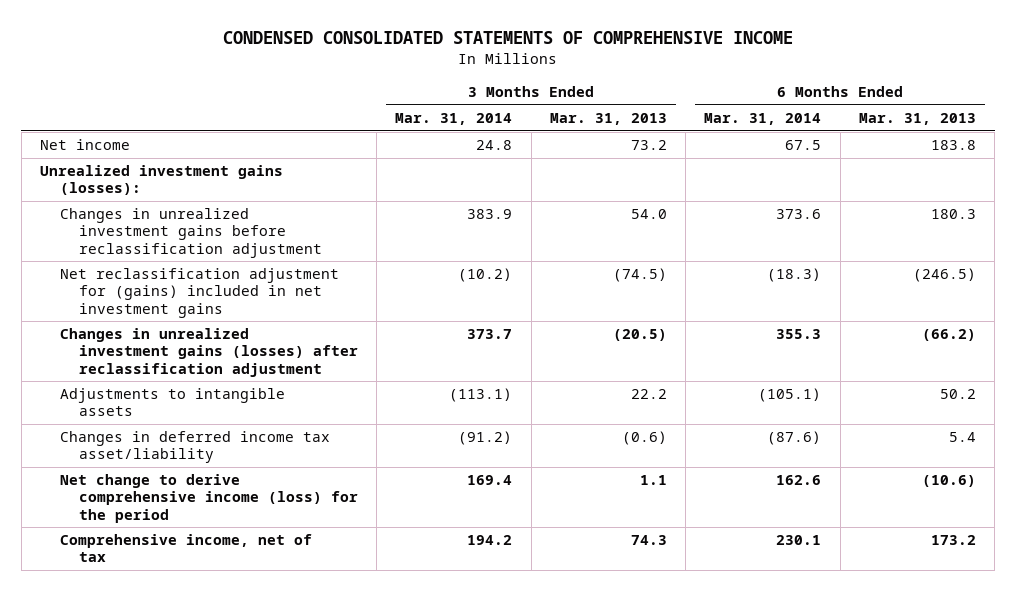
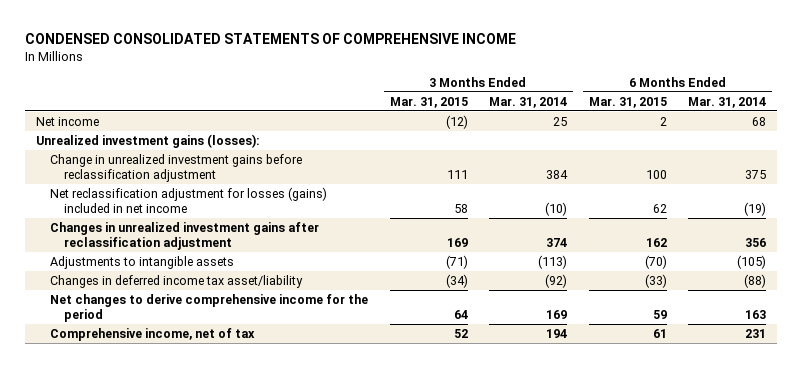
- | 3 Months Ended Mar. 31, 2014 | 3 Months Ended Mar. 31, 2013 | 6 Months Ended Mar. 31, 2014 | 6 Months Ended Mar. 31, 2013
+ | 3 Months Ended Mar. 31, 2015 | 3 Months Ended Mar. 31, 2014 | 6 Months Ended Mar. 31, 2015 | 6 Months Ended Mar. 31, 2014
- Net income | 24.8 | 73.2 | 67.5 | 183.8
+ Net income | (12) | 25 | 2 | 68
- Changes in unrealized investment gains before reclassification adjustment | 383.9 | 54.0 | 373.6 | 180.3
- Net reclassification adjustment for (gains) included in net investment gains | (10.2) | (74.5) | (18.3) | (246.5)
- Changes in unrealized investment gains (losses) after reclassification adjustment | 373.7 | (20.5) | 355.3 | (66.2)
- Adjustments to intangible assets | (113.1) | 22.2 | (105.1) | 50.2
- Changes in deferred income tax asset/liability | (91.2) | (0.6) | (87.6) | 5.4
- Net change to derive comprehensive income (loss) for the period | 169.4 | 1.1 | 162.6 | (10.6)
- Comprehensive income, net of tax | 194.2 | 74.3 | 230.1 | 173.2
+ Change in unrealized investment gains before reclassification adjustment | 111 | 384 | 100 | 375
+ Net reclassification adjustment for losses (gains) included in net income | 58 | (10) | 62 | (19)
+ Changes in unrealized investment gains after reclassification adjustment | 169 | 374 | 162 | 356
+ Adjustments to intangible assets | (71) | (113) | (70) | (105)
+ Changes in deferred income tax asset/liability | (34) | (92) | (33) | (88)
+ Net changes to derive comprehensive income for the period | 64 | 169 | 59 | 163
+ Comprehensive income, net of tax | 52 | 194 | 61 | 231

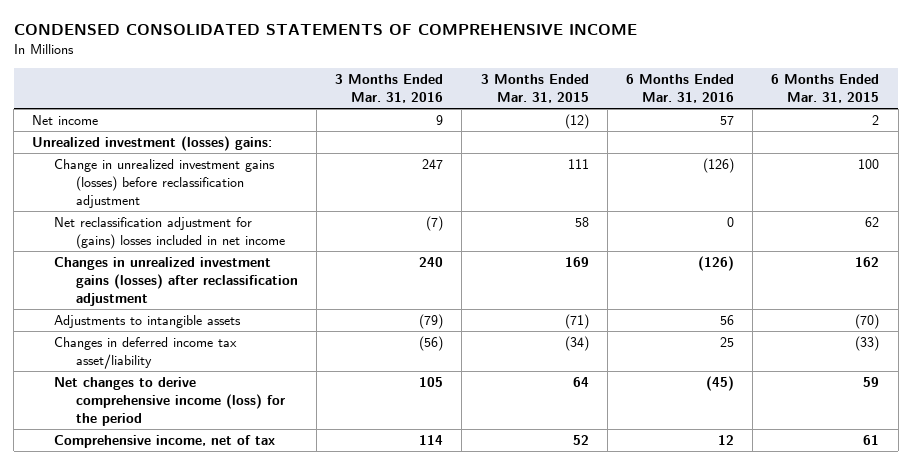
- | 3 Months Ended Mar. 31, 2015 | 3 Months Ended Mar. 31, 2014 | 6 Months Ended Mar. 31, 2015 | 6 Months Ended Mar. 31, 2014
+ | 3 Months Ended Mar. 31, 2016 | 3 Months Ended Mar. 31, 2015 | 6 Months Ended Mar. 31, 2016 | 6 Months Ended Mar. 31, 2015
- Unrealized investment gains (losses):
- Change in unrealized investment gains before reclassification adjustment | 111 | 384 | 100 | 375
- Net reclassification adjustment for losses (gains) included in net income | 58 | (10) | 62 | (19)
- Changes in unrealized investment gains after reclassification adjustment | 169 | 374 | 162 | 356
+ Unrealized investment (losses) gains:
+ Change in unrealized investment gains (losses) before reclassification adjustment | 247 | 111 | (126) | 100
+ Net reclassification adjustment for (gains) losses included in net income | (7) | 58 | 0 | 62
+ Changes in unrealized investment gains (losses) after reclassification adjustment | 240 | 169 | (126) | 162
- Net changes to derive comprehensive income for the period | 64 | 169 | 59 | 163
+ Net changes to derive comprehensive income (loss) for the period | 105 | 64 | (45) | 59

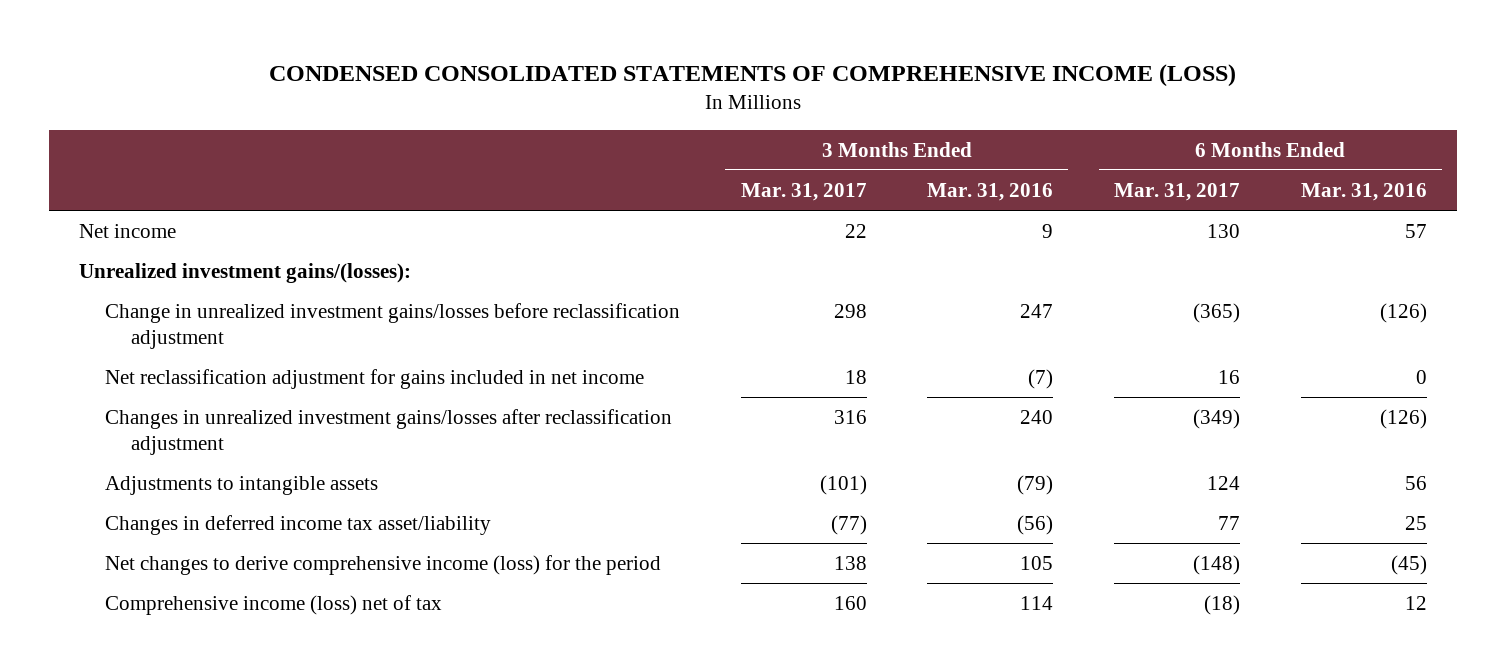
- CONDENSED CONSOLIDATED STATEMENTS OF COMPREHENSIVE INCOME
+ CONDENSED CONSOLIDATED STATEMENTS OF COMPREHENSIVE INCOME (LOSS)
- | 3 Months Ended Mar. 31, 2016 | 3 Months Ended Mar. 31, 2015 | 6 Months Ended Mar. 31, 2016 | 6 Months Ended Mar. 31, 2015
+ | 3 Months Ended Mar. 31, 2017 | 3 Months Ended Mar. 31, 2016 | 6 Months Ended Mar. 31, 2017 | 6 Months Ended Mar. 31, 2016
- Unrealized investment (losses) gains:
- Change in unrealized investment gains (losses) before reclassification adjustment | 247 | 111 | (126) | 100
- Net reclassification adjustment for (gains) losses included in net income | (7) | 58 | 0 | 62
- Changes in unrealized investment gains (losses) after reclassification adjustment | 240 | 169 | (126) | 162
+ Unrealized investment gains/(losses):
+ Change in unrealized investment gains/losses before reclassification adjustment | 298 | 247 | (365) | (126)
+ Net reclassification adjustment for gains included in net income | 18 | (7) | 16 | 0
+ Changes in unrealized investment gains/losses after reclassification adjustment | 316 | 240 | (349) | (126)
- Comprehensive income, net of tax | 114 | 52 | 12 | 61
+ Comprehensive income (loss) net of tax | 160 | 114 | (18) | 12

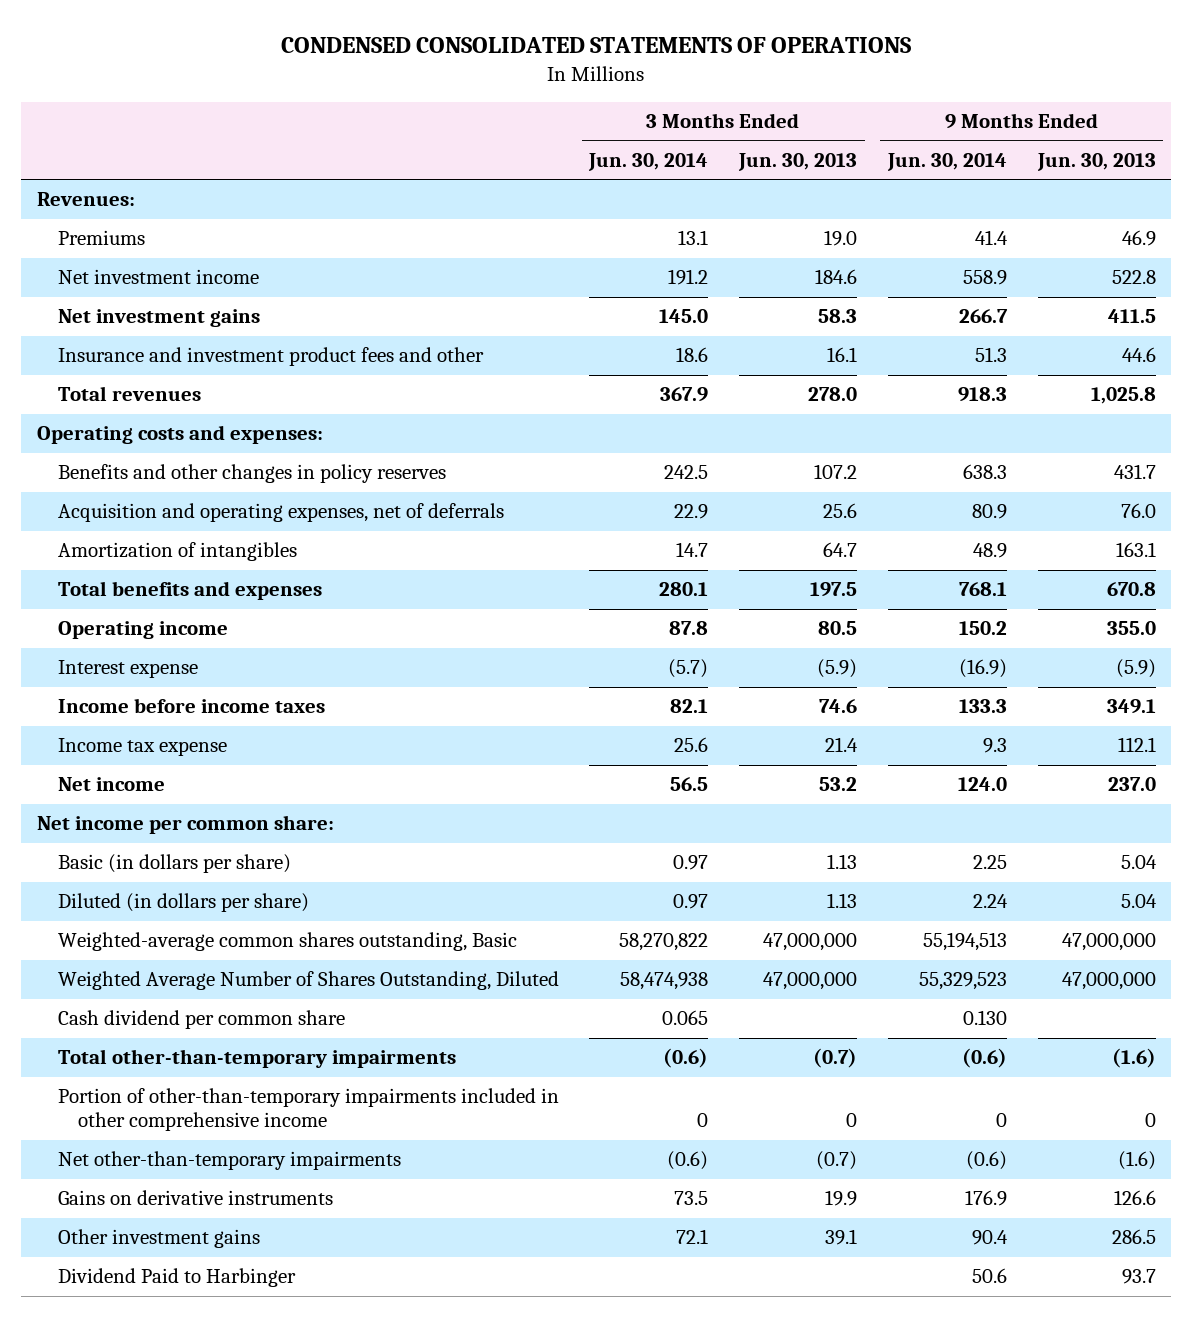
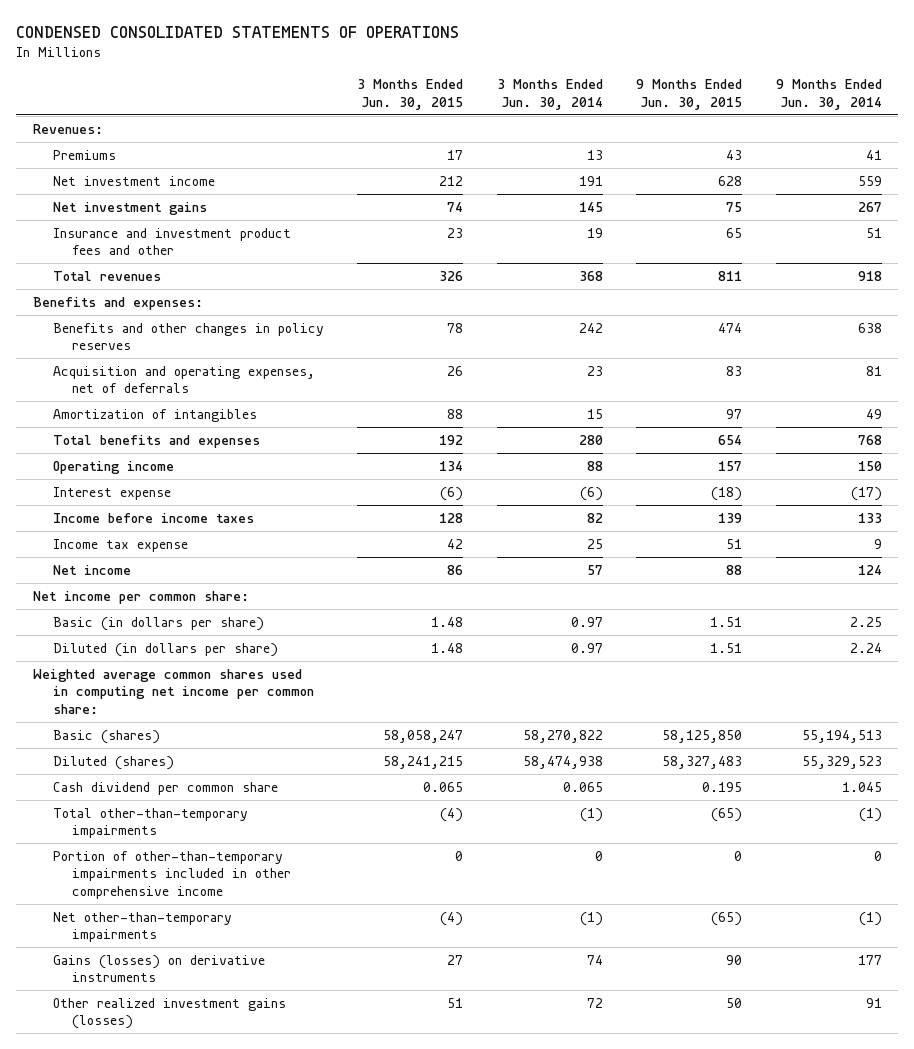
- | 3 Months Ended Jun. 30, 2014 | 3 Months Ended Jun. 30, 2013 | 9 Months Ended Jun. 30, 2014 | 9 Months Ended Jun. 30, 2013
+ | 3 Months Ended Jun. 30, 2015 | 3 Months Ended Jun. 30, 2014 | 9 Months Ended Jun. 30, 2015 | 9 Months Ended Jun. 30, 2014
- Premiums | 13.1 | 19.0 | 41.4 | 46.9
- Net investment income | 191.2 | 184.6 | 558.9 | 522.8
- Net investment gains | 145.0 | 58.3 | 266.7 | 411.5
- Insurance and investment product fees and other | 18.6 | 16.1 | 51.3 | 44.6
- Total revenues | 367.9 | 278.0 | 918.3 | 1,025.8
- Operating costs and expenses:
- Benefits and other changes in policy reserves | 242.5 | 107.2 | 638.3 | 431.7
- Acquisition and operating expenses, net of deferrals | 22.9 | 25.6 | 80.9 | 76.0
- Amortization of intangibles | 14.7 | 64.7 | 48.9 | 163.1
- Total benefits and expenses | 280.1 | 197.5 | 768.1 | 670.8
- Operating income | 87.8 | 80.5 | 150.2 | 355.0
- Interest expense | (5.7) | (5.9) | (16.9) | (5.9)
- Income before income taxes | 82.1 | 74.6 | 133.3 | 349.1
- Income tax expense | 25.6 | 21.4 | 9.3 | 112.1
- Net income | 56.5 | 53.2 | 124.0 | 237.0
+ Premiums | 17 | 13 | 43 | 41
+ Net investment income | 212 | 191 | 628 | 559
+ Net investment gains | 74 | 145 | 75 | 267
+ Insurance and investment product fees and other | 23 | 19 | 65 | 51
+ Total revenues | 326 | 368 | 811 | 918
+ Benefits and expenses:
+ Benefits and other changes in policy reserves | 78 | 242 | 474 | 638
+ Acquisition and operating expenses, net of deferrals | 26 | 23 | 83 | 81
+ Amortization of intangibles | 88 | 15 | 97 | 49
+ Total benefits and expenses | 192 | 280 | 654 | 768
+ Operating income | 134 | 88 | 157 | 150
+ Interest expense | (6) | (6) | (18) | (17)
+ Income before income taxes | 128 | 82 | 139 | 133
+ Income tax expense | 42 | 25 | 51 | 9
+ Net income | 86 | 57 | 88 | 124
- Weighted-average common shares outstanding, Basic | 58,270,822 | 47,000,000 | 55,194,513 | 47,000,000
- Weighted Average Number of Shares Outstanding, Diluted | 58,474,938 | 47,000,000 | 55,329,523 | 47,000,000
- Cash dividend per common share | 0.065 | | 0.130 |
- Total other-than-temporary impairments | (0.6) | (0.7) | (0.6) | (1.6)
+ Weighted average common shares used in computing net income per common share:
+ Basic (shares) | 58,058,247 | 58,270,822 | 58,125,850 | 55,194,513
+ Diluted (shares) | 58,241,215 | 58,474,938 | 58,327,483 | 55,329,523
+ Cash dividend per common share | 0.065 | 0.065 | 0.195 | 1.045
+ Total other-than-temporary impairments | (4) | (1) | (65) | (1)
- Net other-than-temporary impairments | (0.6) | (0.7) | (0.6) | (1.6)
- Gains on derivative instruments | 73.5 | 19.9 | 176.9 | 126.6
- Other investment gains | 72.1 | 39.1 | 90.4 | 286.5
- Dividend Paid to Harbinger | | | 50.6 | 93.7
+ Net other-than-temporary impairments | (4) | (1) | (65) | (1)
+ Gains (losses) on derivative instruments | 27 | 74 | 90 | 177
+ Other realized investment gains (losses) | 51 | 72 | 50 | 91

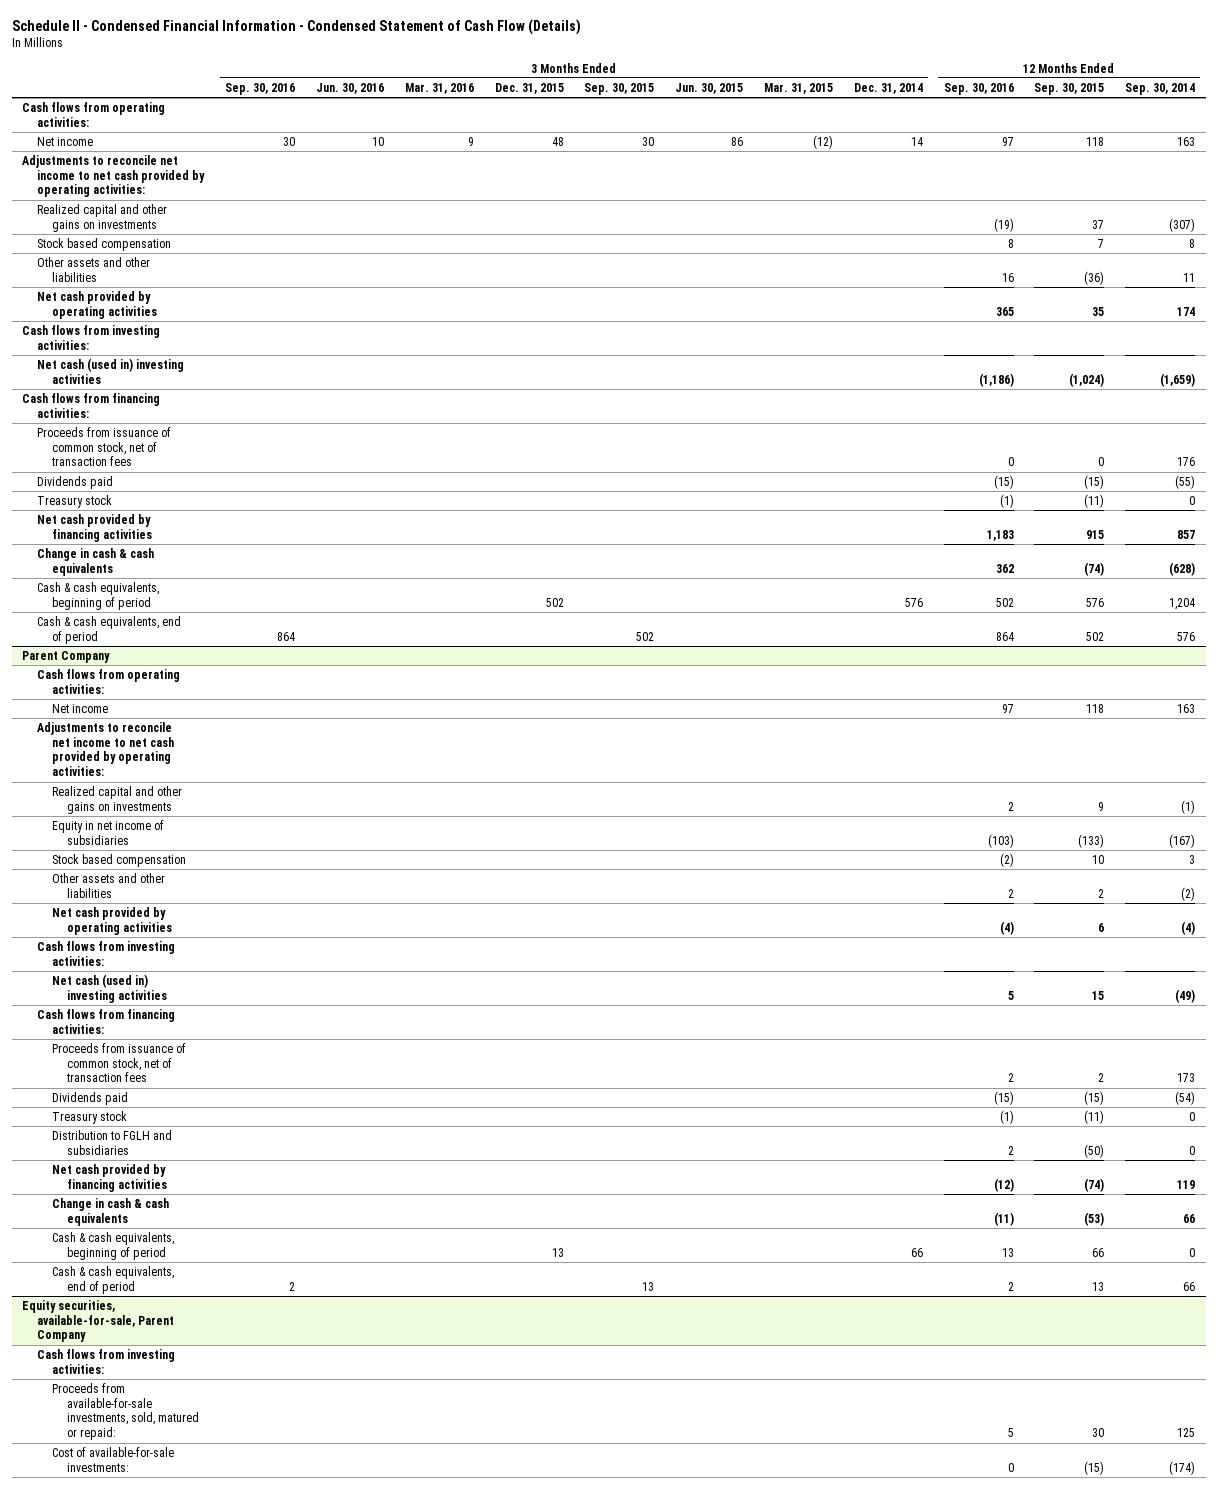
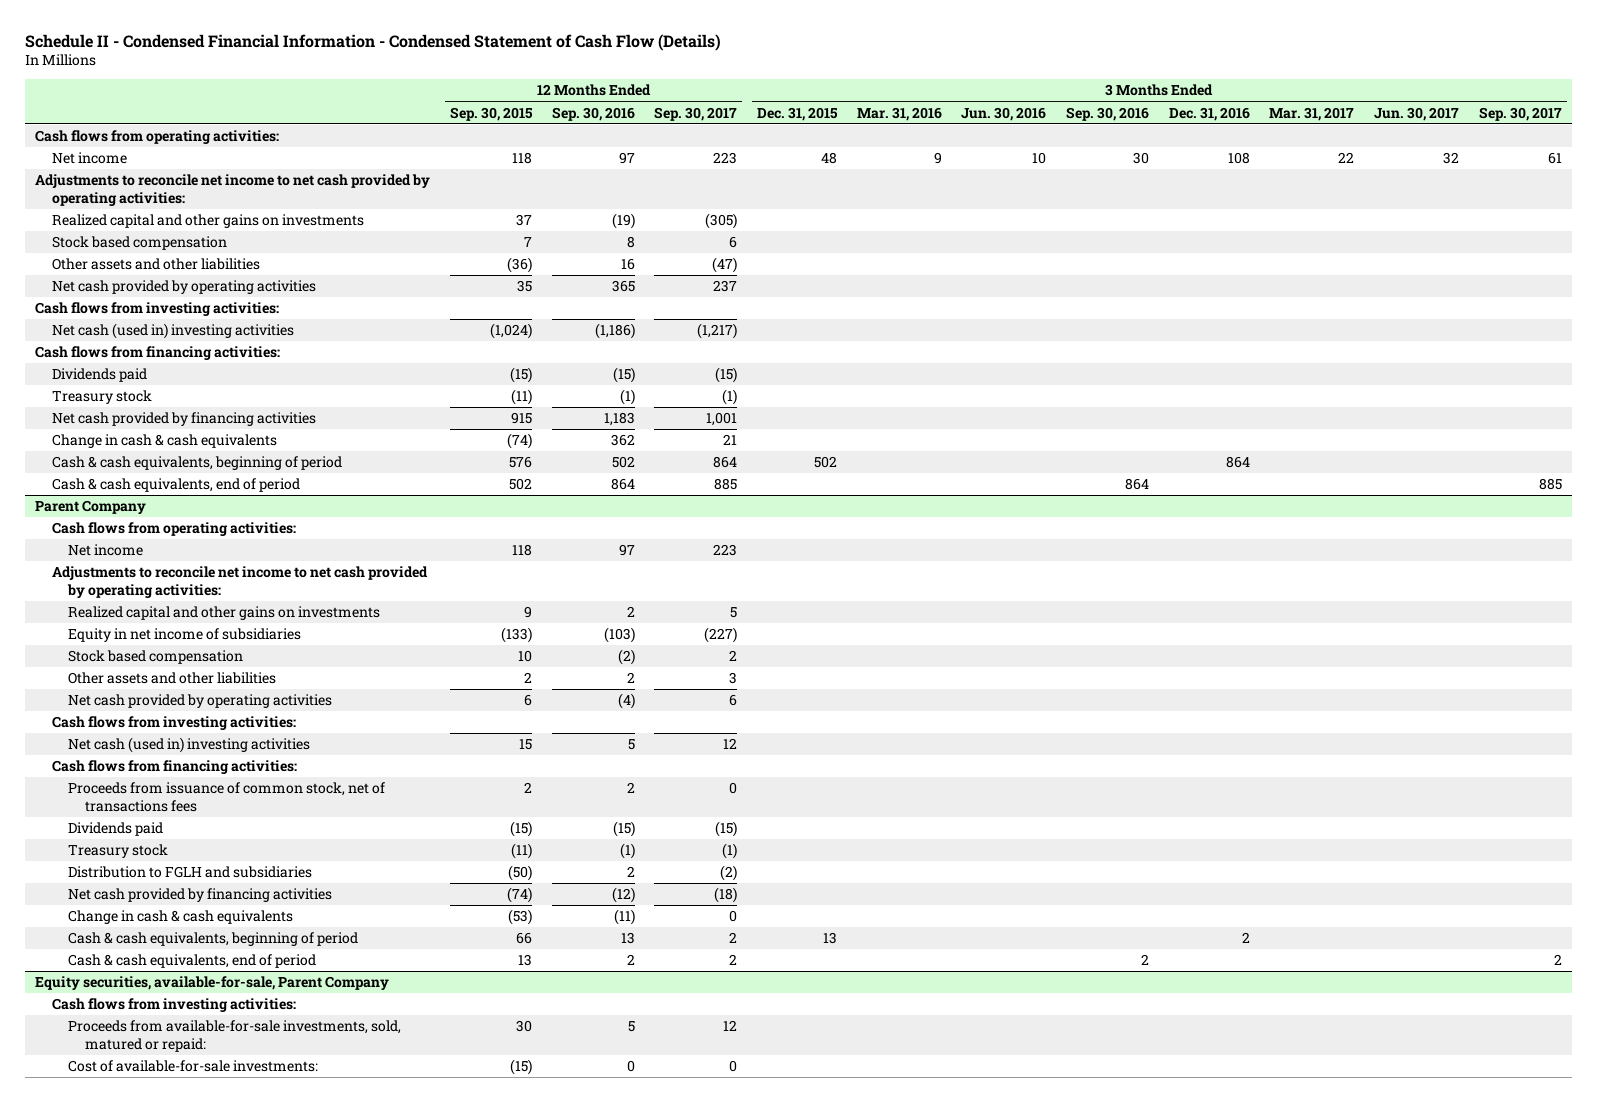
- | 3 Months Ended Sep. 30, 2016 | 3 Months Ended Jun. 30, 2016 | 3 Months Ended Mar. 31, 2016 | 3 Months Ended Dec. 31, 2015 | 3 Months Ended Sep. 30, 2015 | 3 Months Ended Jun. 30, 2015 | 3 Months Ended Mar. 31, 2015 | 3 Months Ended Dec. 31, 2014 | 12 Months Ended Sep. 30, 2016 | 12 Months Ended Sep. 30, 2015 | 12 Months Ended Sep. 30, 2014
+ | 12 Months Ended Sep. 30, 2015 | 12 Months Ended Sep. 30, 2016 | 12 Months Ended Sep. 30, 2017 | 3 Months Ended Dec. 31, 2015 | 3 Months Ended Mar. 31, 2016 | 3 Months Ended Jun. 30, 2016 | 3 Months Ended Sep. 30, 2016 | 3 Months Ended Dec. 31, 2016 | 3 Months Ended Mar. 31, 2017 | 3 Months Ended Jun. 30, 2017 | 3 Months Ended Sep. 30, 2017
- Proceeds from issuance of common stock, net of transaction fees | | | | | | | | | 0 | 0 | 176
@ Parent Company
- Proceeds from issuance of common stock, net of transaction fees | | | | | | | | | 2 | 2 | 173
+ Proceeds from issuance of common stock, net of transactions fees | 2 | 2 | 0 | | | | | | | |

